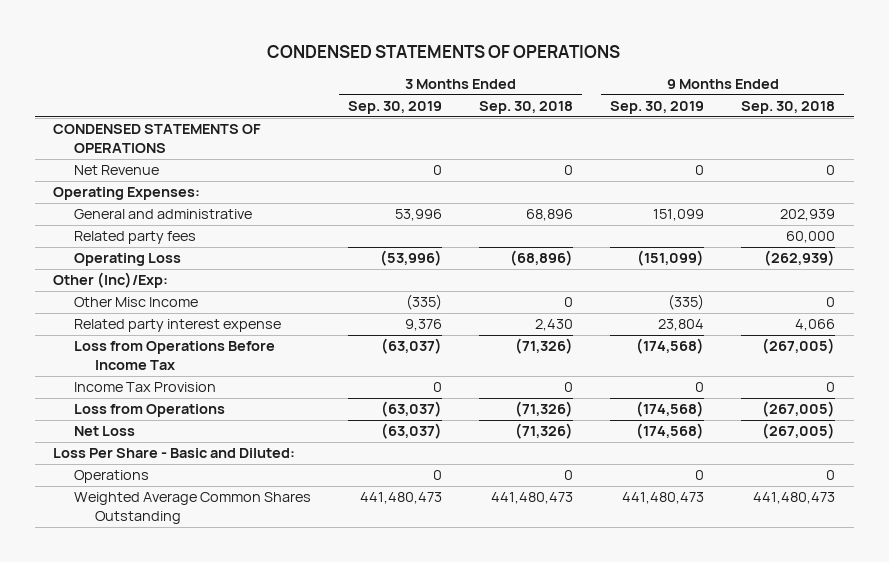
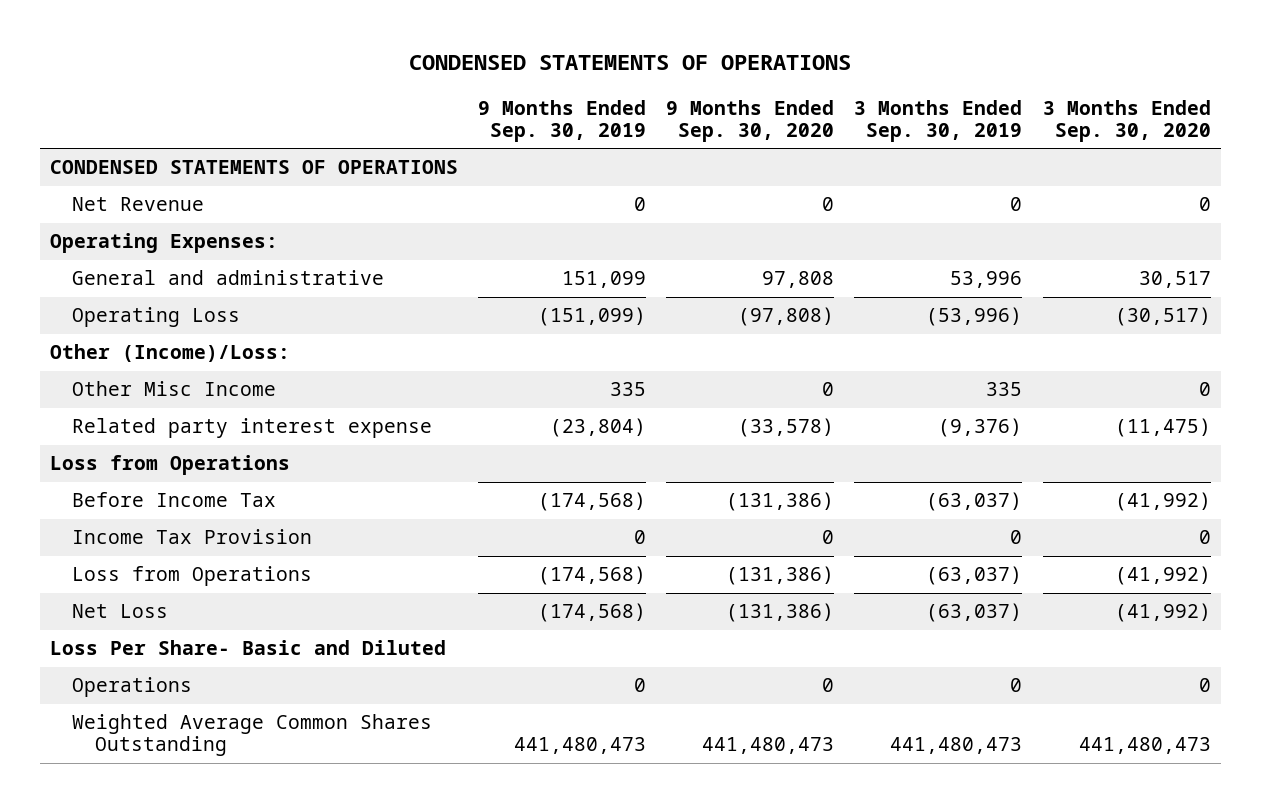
- | 3 Months Ended Sep. 30, 2019 | 3 Months Ended Sep. 30, 2018 | 9 Months Ended Sep. 30, 2019 | 9 Months Ended Sep. 30, 2018
+ | 9 Months Ended Sep. 30, 2019 | 9 Months Ended Sep. 30, 2020 | 3 Months Ended Sep. 30, 2019 | 3 Months Ended Sep. 30, 2020
- Related party fees | | | | 60,000
- Other (Inc)/Exp:
- Other Misc Income | (335) | 0 | (335) | 0
- Related party interest expense | 9,376 | 2,430 | 23,804 | 4,066
- Loss from Operations Before Income Tax | (63,037) | (71,326) | (174,568) | (267,005)
+ Other (Income)/Loss:
+ Other Misc Income | 335 | 0 | 335 | 0
+ Related party interest expense | (23,804) | (33,578) | (9,376) | (11,475)
+ Loss from Operations
+ Before Income Tax | (174,568) | (131,386) | (63,037) | (41,992)
- Loss Per Share - Basic and Diluted:
+ Loss Per Share- Basic and Diluted

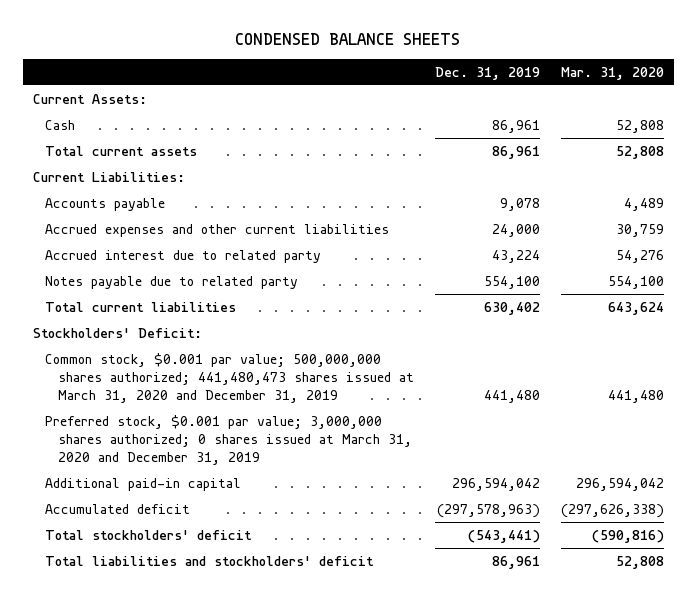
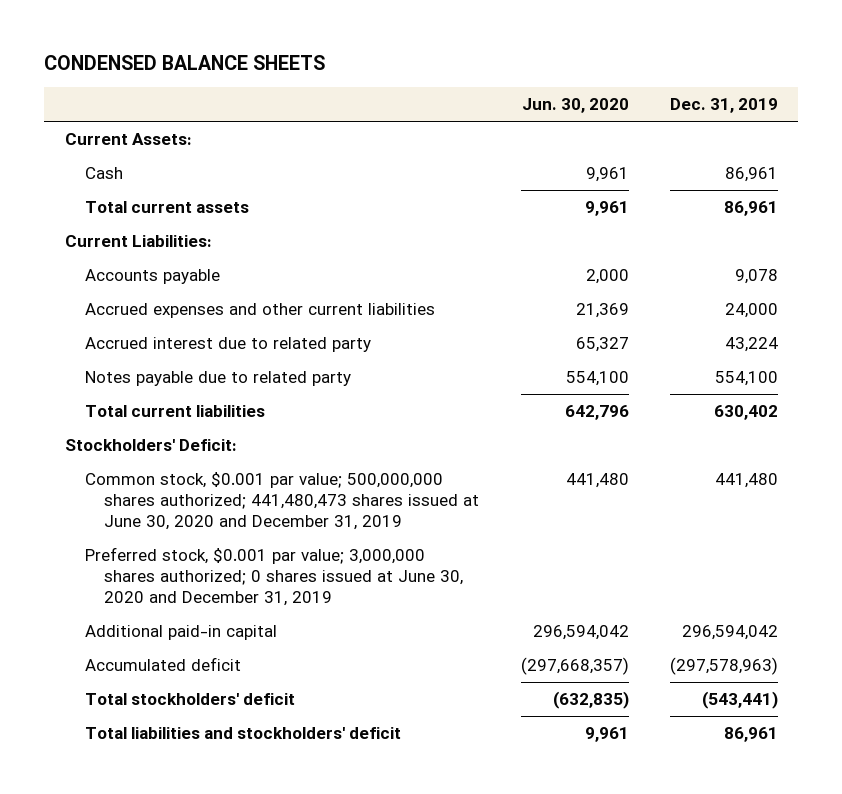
- | Dec. 31, 2019 | Mar. 31, 2020
+ | Jun. 30, 2020 | Dec. 31, 2019
- Common stock, $0.001 par value; 500,000,000 shares authorized; 441,480,473 shares issued at March 31, 2020 and December 31, 2019 | 441,480 | 441,480
- Preferred stock, $0.001 par value; 3,000,000 shares authorized; 0 shares issued at March 31, 2020 and December 31, 2019
+ Common stock, $0.001 par value; 500,000,000 shares authorized; 441,480,473 shares issued at June 30, 2020 and December 31, 2019 | 441,480 | 441,480
+ Preferred stock, $0.001 par value; 3,000,000 shares authorized; 0 shares issued at June 30, 2020 and December 31, 2019

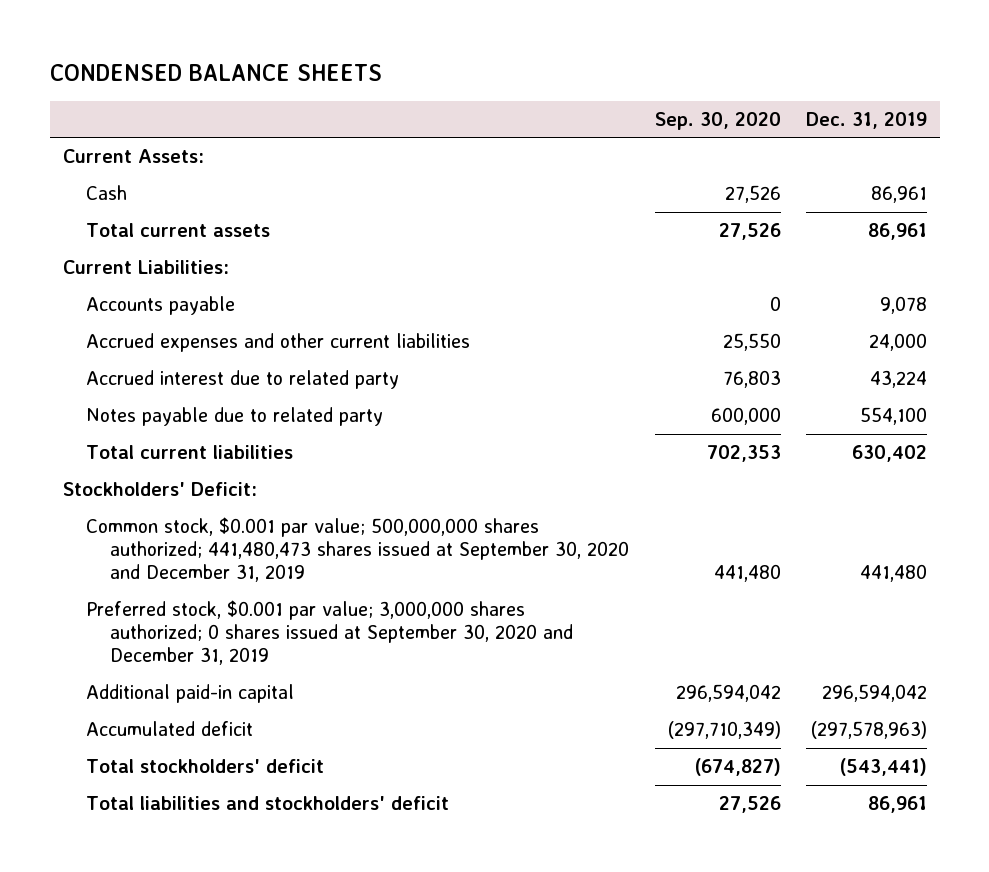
- | Jun. 30, 2020 | Dec. 31, 2019
+ | Sep. 30, 2020 | Dec. 31, 2019
- Common stock, $0.001 par value; 500,000,000 shares authorized; 441,480,473 shares issued at June 30, 2020 and December 31, 2019 | 441,480 | 441,480
- Preferred stock, $0.001 par value; 3,000,000 shares authorized; 0 shares issued at June 30, 2020 and December 31, 2019
+ Common stock, $0.001 par value; 500,000,000 shares authorized; 441,480,473 shares issued at September 30, 2020 and December 31, 2019 | 441,480 | 441,480
+ Preferred stock, $0.001 par value; 3,000,000 shares authorized; 0 shares issued at September 30, 2020 and December 31, 2019

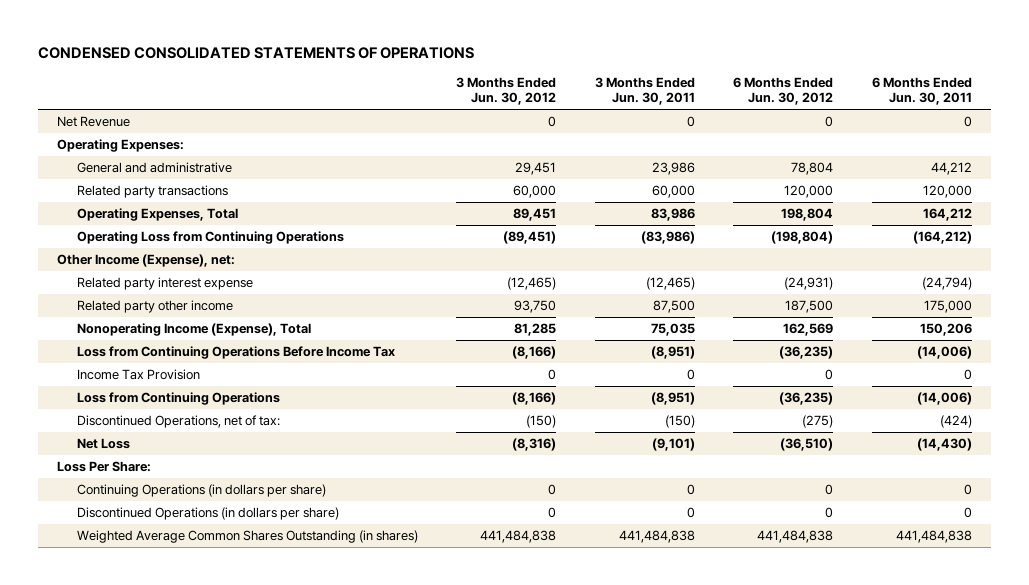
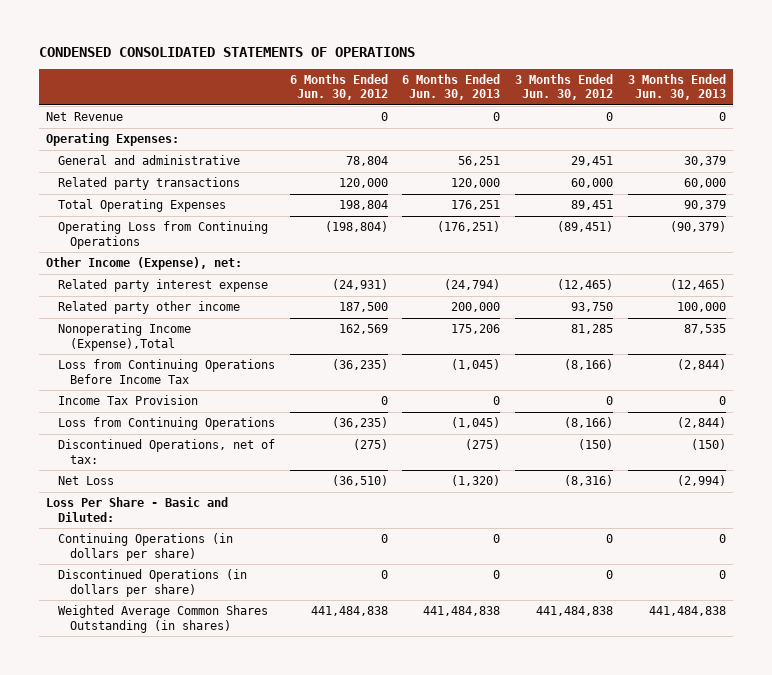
- | 3 Months Ended Jun. 30, 2012 | 3 Months Ended Jun. 30, 2011 | 6 Months Ended Jun. 30, 2012 | 6 Months Ended Jun. 30, 2011
+ | 6 Months Ended Jun. 30, 2012 | 6 Months Ended Jun. 30, 2013 | 3 Months Ended Jun. 30, 2012 | 3 Months Ended Jun. 30, 2013
- Operating Expenses, Total | 89,451 | 83,986 | 198,804 | 164,212
+ Total Operating Expenses | 198,804 | 176,251 | 89,451 | 90,379
- Nonoperating Income (Expense), Total | 81,285 | 75,035 | 162,569 | 150,206
+ Nonoperating Income (Expense),Total | 162,569 | 175,206 | 81,285 | 87,535
- Loss Per Share:
+ Loss Per Share - Basic and Diluted:

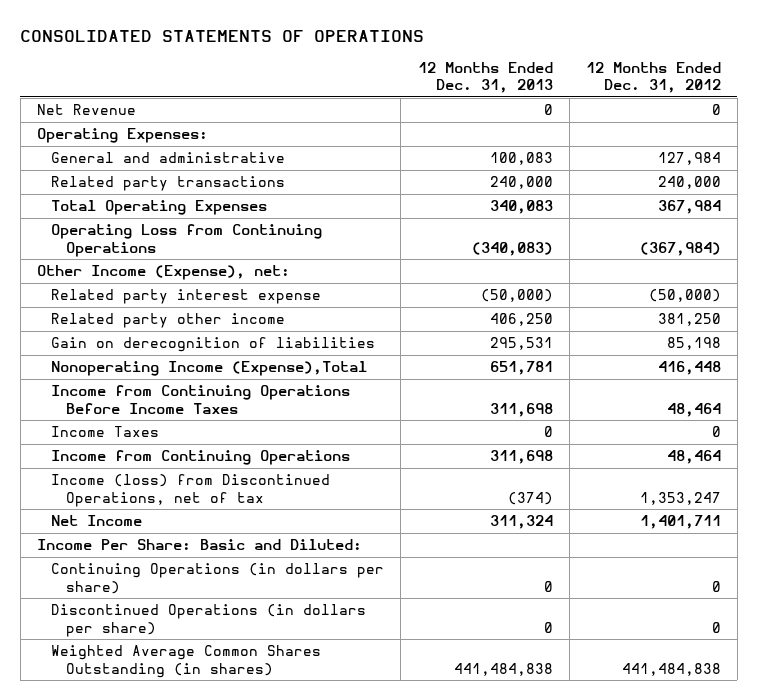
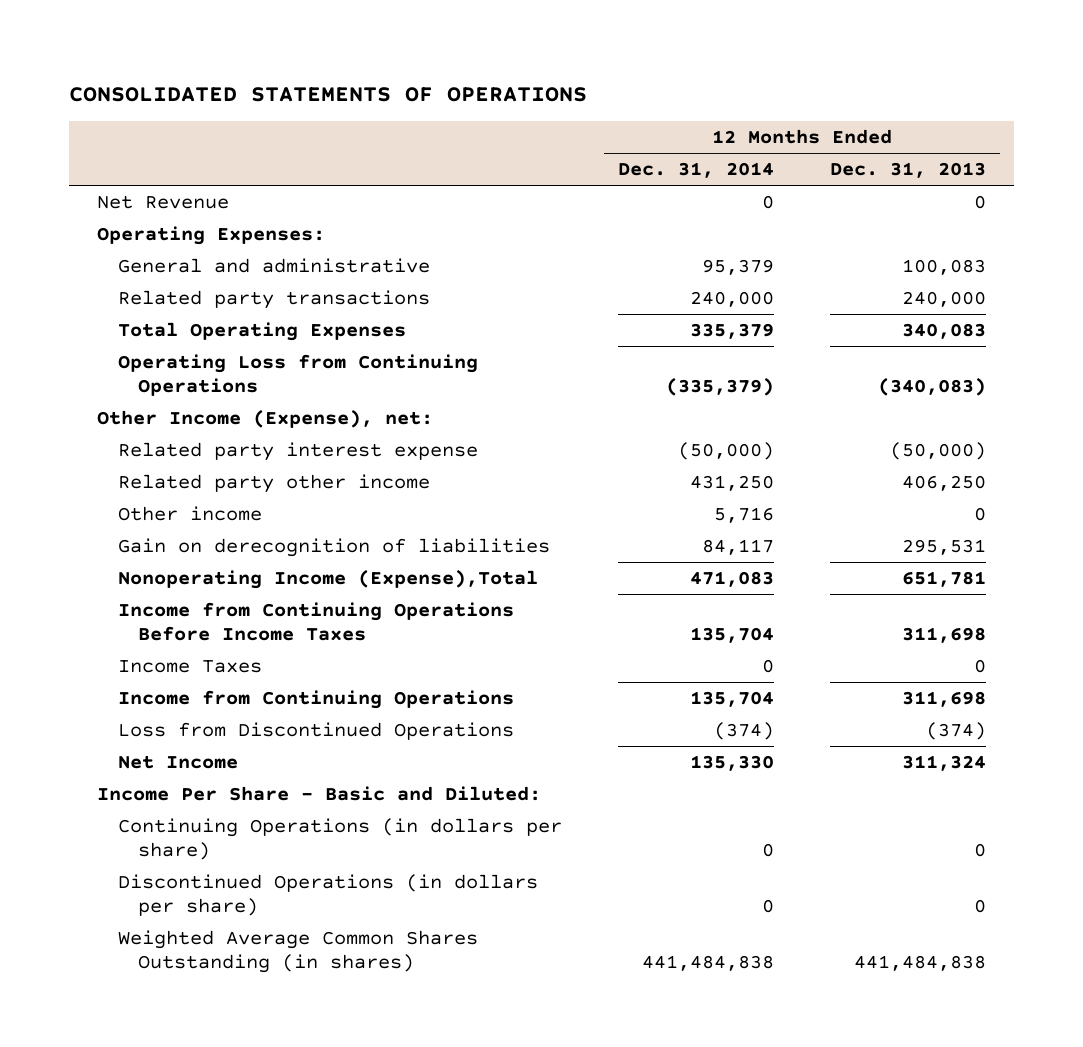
- | 12 Months Ended Dec. 31, 2013 | 12 Months Ended Dec. 31, 2012
+ | 12 Months Ended Dec. 31, 2014 | 12 Months Ended Dec. 31, 2013
+ Other income | 5,716 | 0
- Income (loss) from Discontinued Operations, net of tax | (374) | 1,353,247
+ Loss from Discontinued Operations | (374) | (374)
- Income Per Share: Basic and Diluted:
+ Income Per Share - Basic and Diluted:

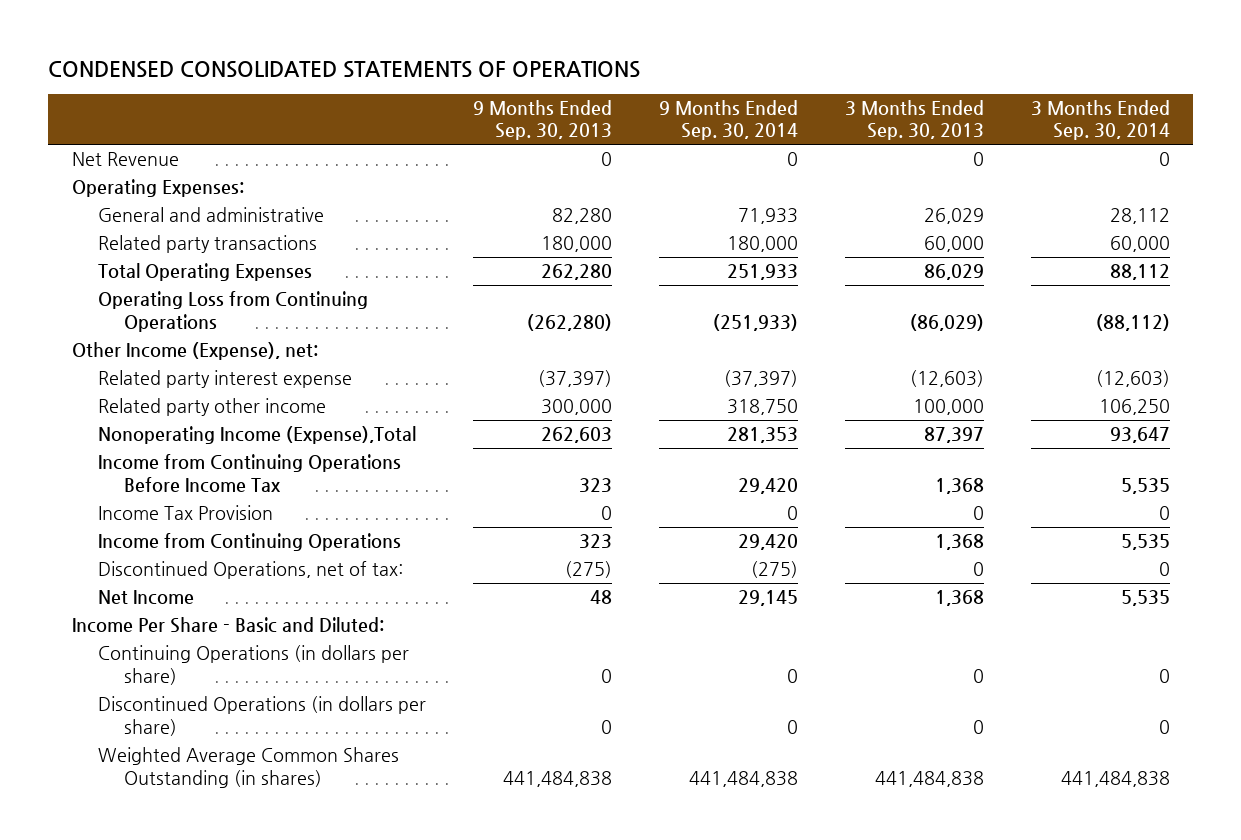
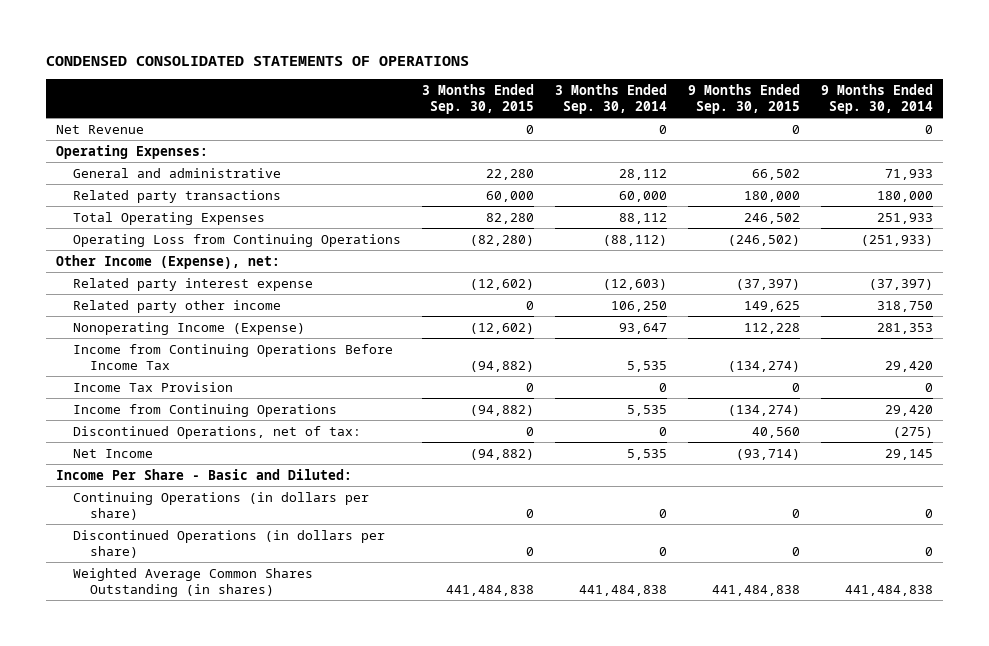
- | 9 Months Ended Sep. 30, 2013 | 9 Months Ended Sep. 30, 2014 | 3 Months Ended Sep. 30, 2013 | 3 Months Ended Sep. 30, 2014
+ | 3 Months Ended Sep. 30, 2015 | 3 Months Ended Sep. 30, 2014 | 9 Months Ended Sep. 30, 2015 | 9 Months Ended Sep. 30, 2014
- Nonoperating Income (Expense),Total | 262,603 | 281,353 | 87,397 | 93,647
+ Nonoperating Income (Expense) | (12,602) | 93,647 | 112,228 | 281,353

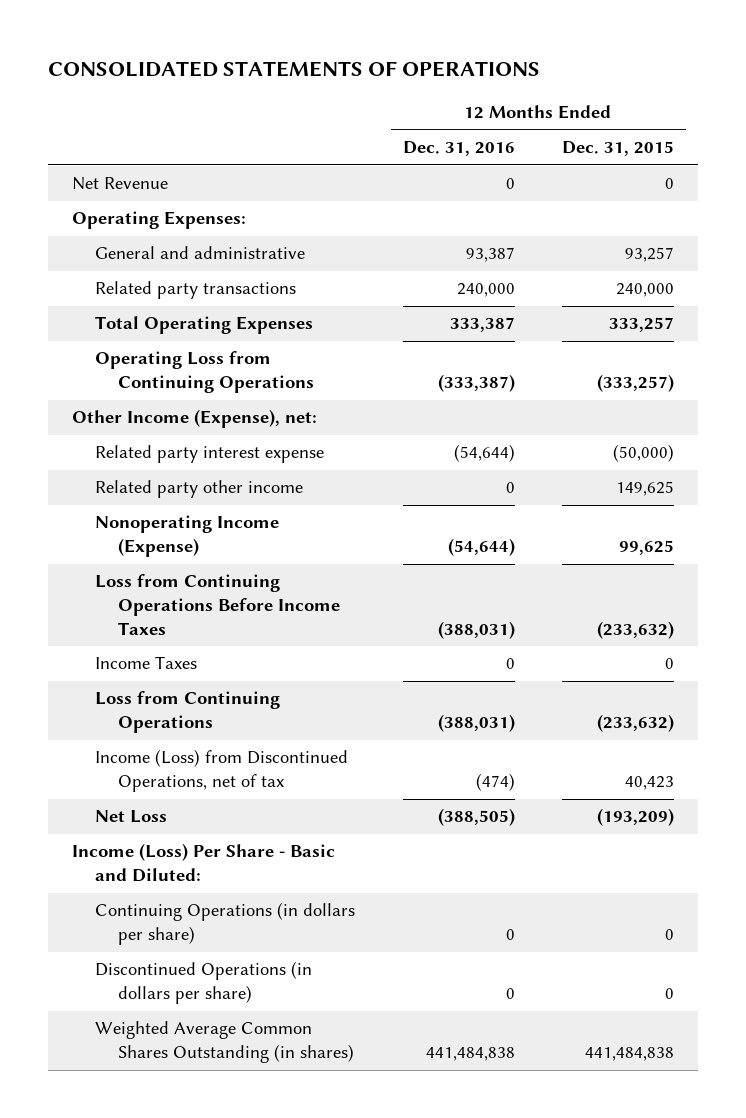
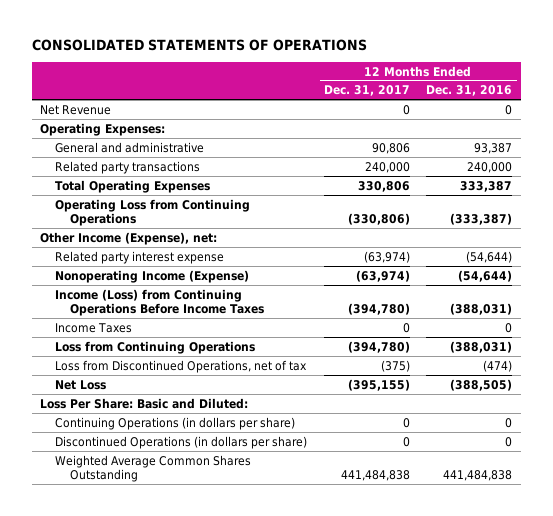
- | 12 Months Ended Dec. 31, 2016 | 12 Months Ended Dec. 31, 2015
+ | 12 Months Ended Dec. 31, 2017 | 12 Months Ended Dec. 31, 2016
- Related party other income | 0 | 149,625
- Loss from Continuing Operations Before Income Taxes | (388,031) | (233,632)
+ Income (Loss) from Continuing Operations Before Income Taxes | (394,780) | (388,031)
- Income (Loss) from Discontinued Operations, net of tax | (474) | 40,423
+ Loss from Discontinued Operations, net of tax | (375) | (474)
- Income (Loss) Per Share - Basic and Diluted:
+ Loss Per Share: Basic and Diluted:
- Weighted Average Common Shares Outstanding (in shares) | 441,484,838 | 441,484,838
+ Weighted Average Common Shares Outstanding | 441,484,838 | 441,484,838

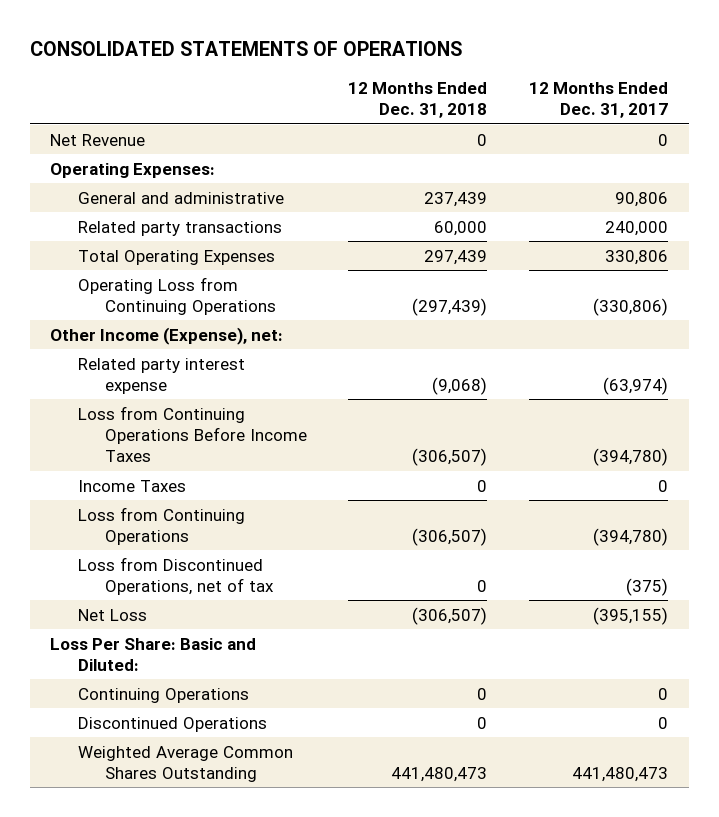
- | 12 Months Ended Dec. 31, 2017 | 12 Months Ended Dec. 31, 2016
+ | 12 Months Ended Dec. 31, 2018 | 12 Months Ended Dec. 31, 2017
- Nonoperating Income (Expense) | (63,974) | (54,644)
- Income (Loss) from Continuing Operations Before Income Taxes | (394,780) | (388,031)
+ Loss from Continuing Operations Before Income Taxes | (306,507) | (394,780)
- Continuing Operations (in dollars per share) | 0 | 0
- Discontinued Operations (in dollars per share) | 0 | 0
- Weighted Average Common Shares Outstanding | 441,484,838 | 441,484,838
+ Continuing Operations | 0 | 0
+ Discontinued Operations | 0 | 0
+ Weighted Average Common Shares Outstanding | 441,480,473 | 441,480,473

